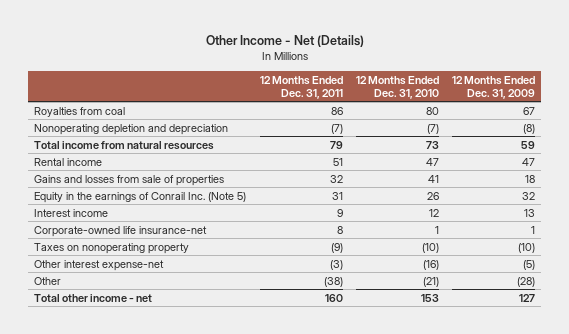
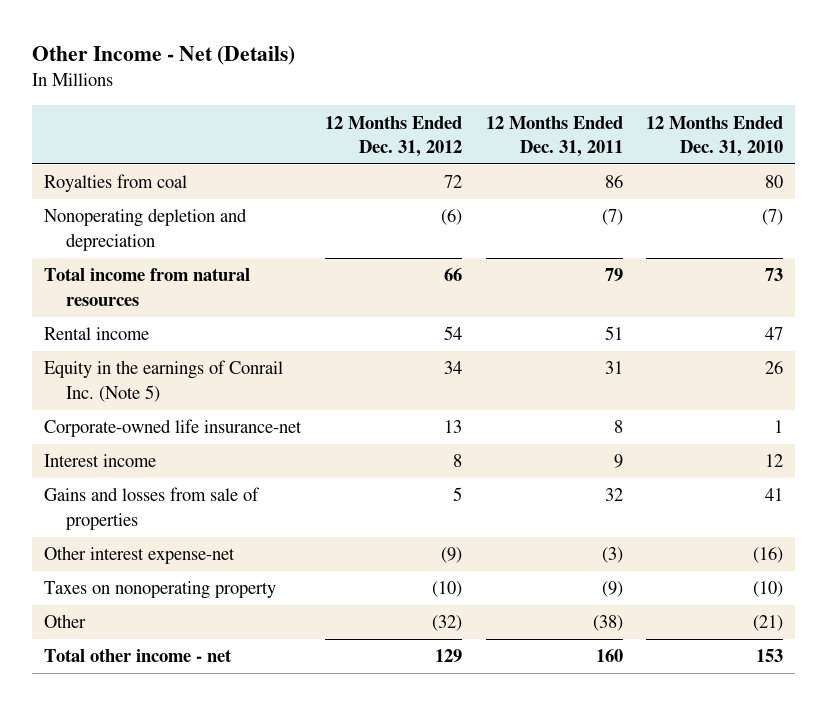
- | 12 Months Ended Dec. 31, 2011 | 12 Months Ended Dec. 31, 2010 | 12 Months Ended Dec. 31, 2009
+ | 12 Months Ended Dec. 31, 2012 | 12 Months Ended Dec. 31, 2011 | 12 Months Ended Dec. 31, 2010
moved down: Interest income | 8 | 9 | 12
moved down: Gains and losses from sale of properties | 5 | 32 | 41
moved down: Taxes on nonoperating property | (10) | (9) | (10)

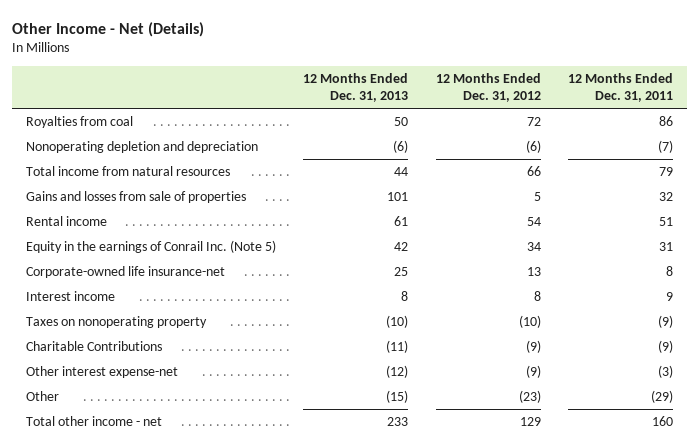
- | 12 Months Ended Dec. 31, 2012 | 12 Months Ended Dec. 31, 2011 | 12 Months Ended Dec. 31, 2010
+ | 12 Months Ended Dec. 31, 2013 | 12 Months Ended Dec. 31, 2012 | 12 Months Ended Dec. 31, 2011
moved up: Gains and losses from sale of properties | 101 | 5 | 32
- Other | (32) | (38) | (21)
+ Charitable Contributions | (11) | (9) | (9)
moved down: Other interest expense-net | (12) | (9) | (3)
+ Other | (15) | (23) | (29)

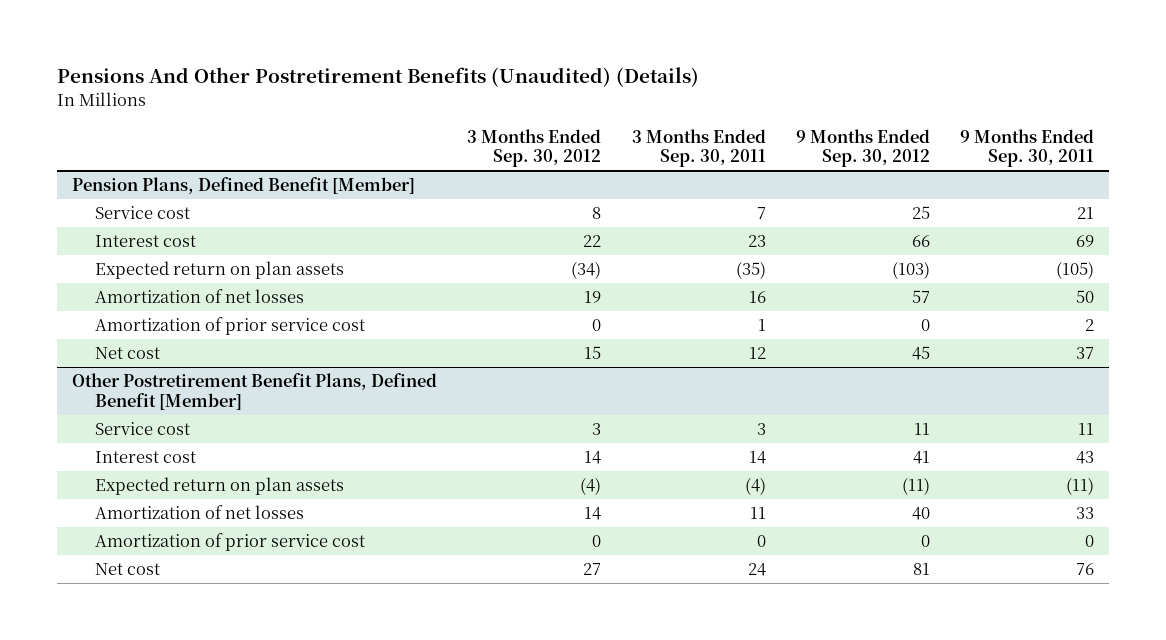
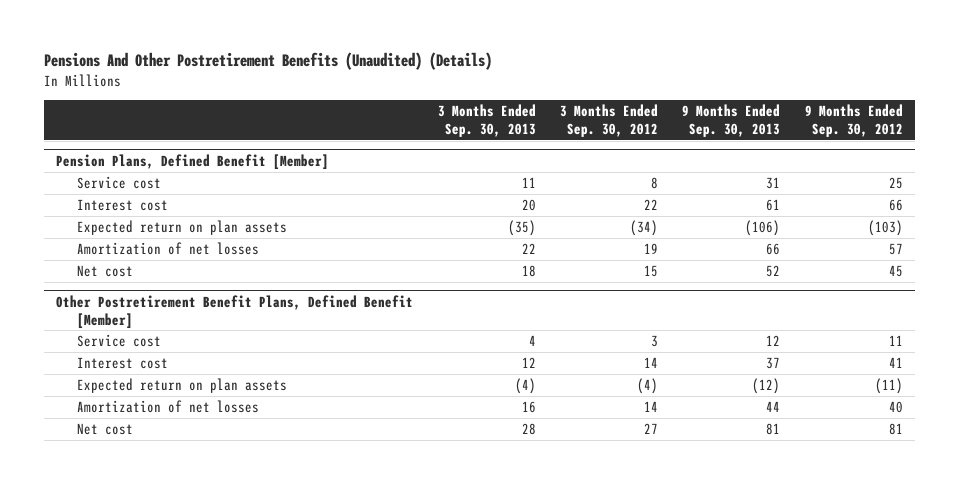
- | 3 Months Ended Sep. 30, 2012 | 3 Months Ended Sep. 30, 2011 | 9 Months Ended Sep. 30, 2012 | 9 Months Ended Sep. 30, 2011
+ | 3 Months Ended Sep. 30, 2013 | 3 Months Ended Sep. 30, 2012 | 9 Months Ended Sep. 30, 2013 | 9 Months Ended Sep. 30, 2012
@ Pension Plans, Defined Benefit [Member]
- Amortization of prior service cost | 0 | 1 | 0 | 2
@ Other Postretirement Benefit Plans, Defined Benefit [Member]
- Amortization of prior service cost | 0 | 0 | 0 | 0

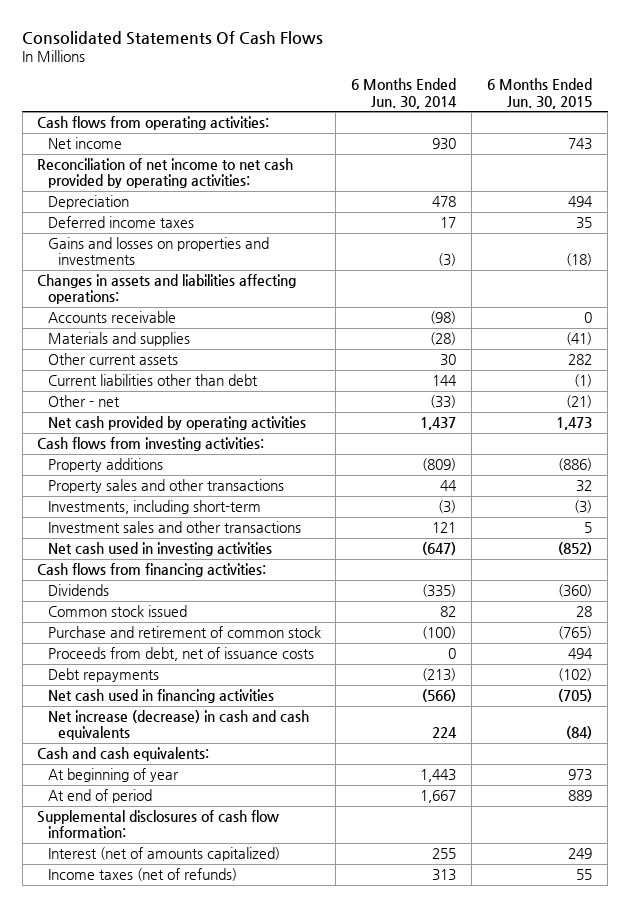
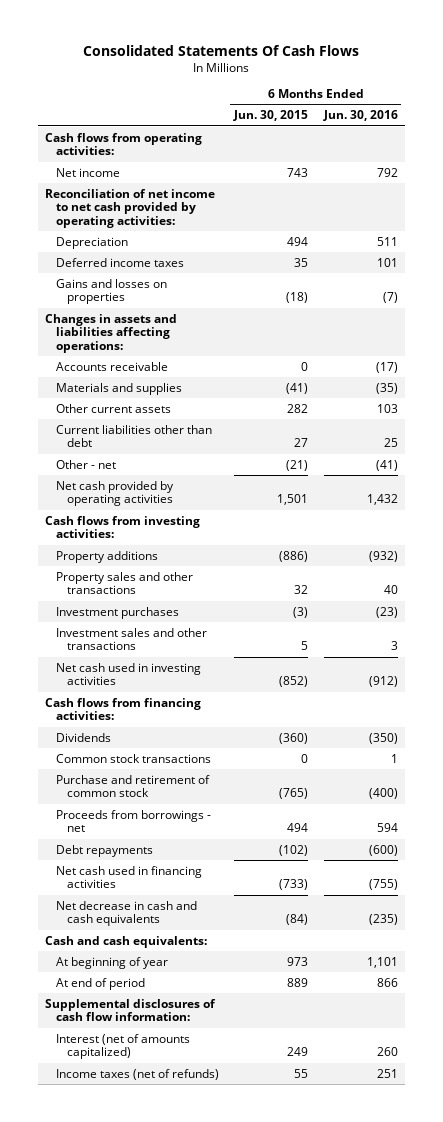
- | 6 Months Ended Jun. 30, 2014 | 6 Months Ended Jun. 30, 2015
+ | 6 Months Ended Jun. 30, 2015 | 6 Months Ended Jun. 30, 2016
- Gains and losses on properties and investments | (3) | (18)
+ Gains and losses on properties | (18) | (7)
- Current liabilities other than debt | 144 | (1)
+ Current liabilities other than debt | 27 | 25
- Net cash provided by operating activities | 1,437 | 1,473
+ Net cash provided by operating activities | 1,501 | 1,432
- Investments, including short-term | (3) | (3)
+ Investment purchases | (3) | (23)
- Common stock issued | 82 | 28
+ Common stock transactions | 0 | 1
- Proceeds from debt, net of issuance costs | 0 | 494
+ Proceeds from borrowings - net | 494 | 594
- Net cash used in financing activities | (566) | (705)
- Net increase (decrease) in cash and cash equivalents | 224 | (84)
+ Net cash used in financing activities | (733) | (755)
+ Net decrease in cash and cash equivalents | (84) | (235)

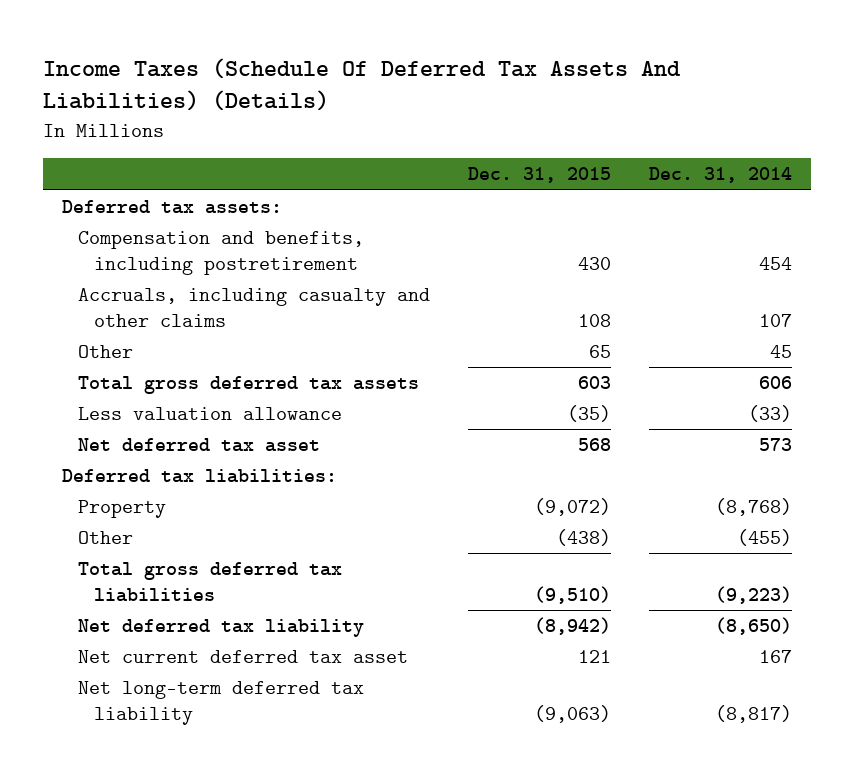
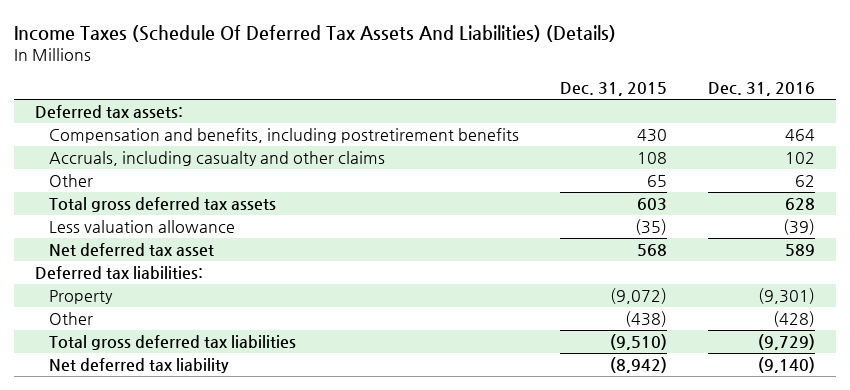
- | Dec. 31, 2015 | Dec. 31, 2014
+ | Dec. 31, 2015 | Dec. 31, 2016
- Compensation and benefits, including postretirement | 430 | 454
+ Compensation and benefits, including postretirement benefits | 430 | 464
- Net current deferred tax asset | 121 | 167
- Net long-term deferred tax liability | (9,063) | (8,817)

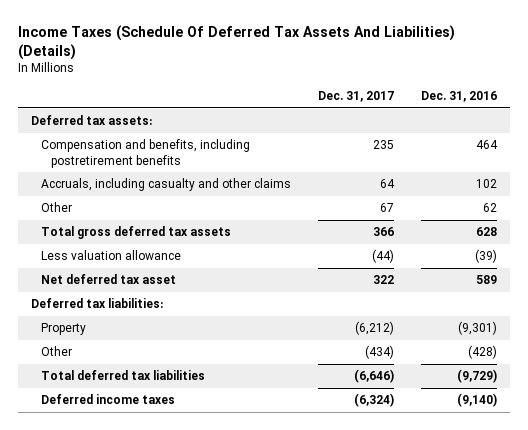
- | Dec. 31, 2015 | Dec. 31, 2016
+ | Dec. 31, 2017 | Dec. 31, 2016
- Total gross deferred tax liabilities | (9,510) | (9,729)
- Net deferred tax liability | (8,942) | (9,140)
+ Total deferred tax liabilities | (6,646) | (9,729)
+ Deferred income taxes | (6,324) | (9,140)

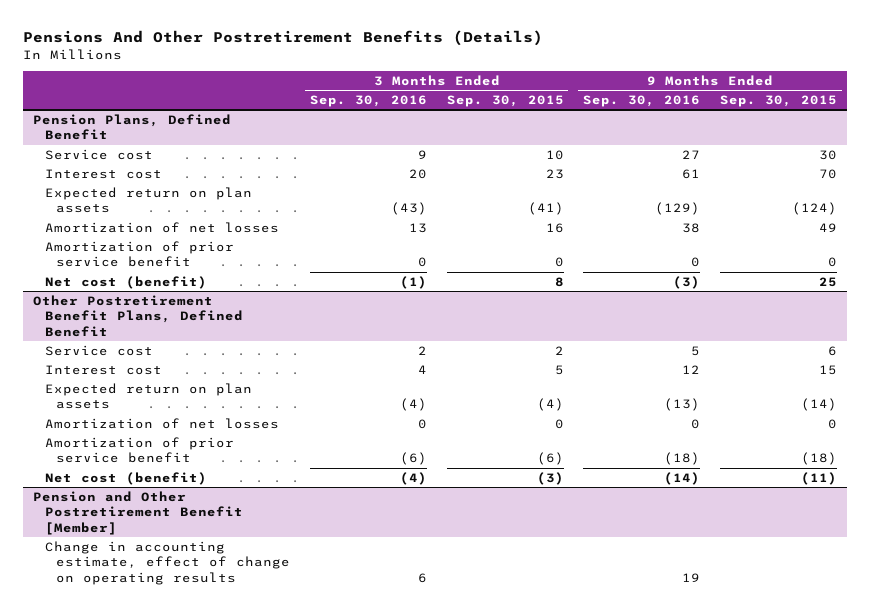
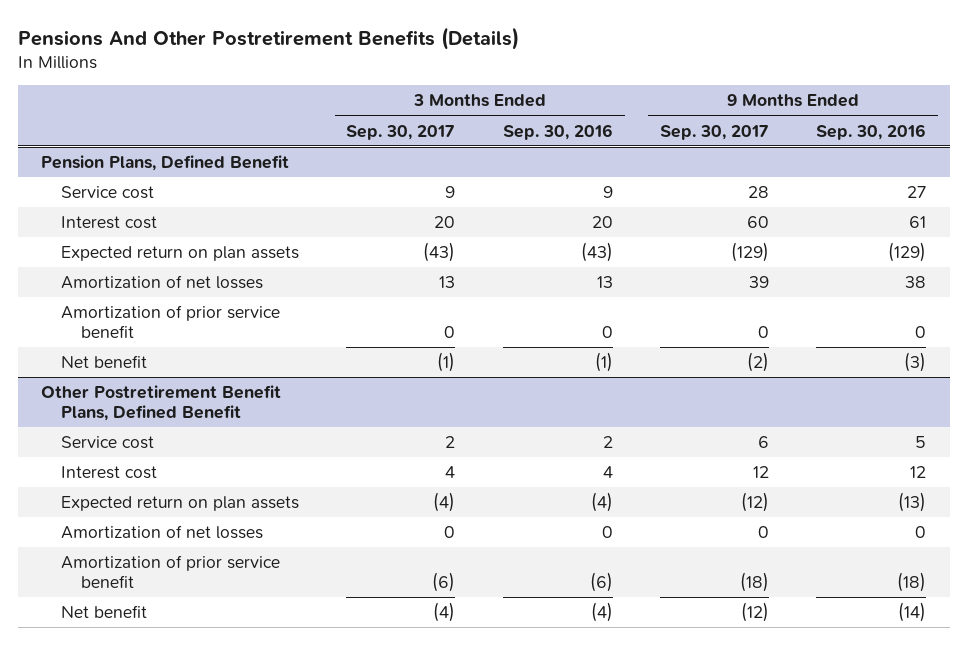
- | 3 Months Ended Sep. 30, 2016 | 3 Months Ended Sep. 30, 2015 | 9 Months Ended Sep. 30, 2016 | 9 Months Ended Sep. 30, 2015
+ | 3 Months Ended Sep. 30, 2017 | 3 Months Ended Sep. 30, 2016 | 9 Months Ended Sep. 30, 2017 | 9 Months Ended Sep. 30, 2016
@ Pension Plans, Defined Benefit
- Net cost (benefit) | (1) | 8 | (3) | 25
+ Net benefit | (1) | (1) | (2) | (3)
@ Other Postretirement Benefit Plans, Defined Benefit
- Net cost (benefit) | (4) | (3) | (14) | (11)
- Pension and Other Postretirement Benefit [Member]
- Change in accounting estimate, effect of change on operating results | 6 | | 19 |
@ Other Postretirement Benefit Plans, Defined Benefit
+ Net benefit | (4) | (4) | (12) | (14)

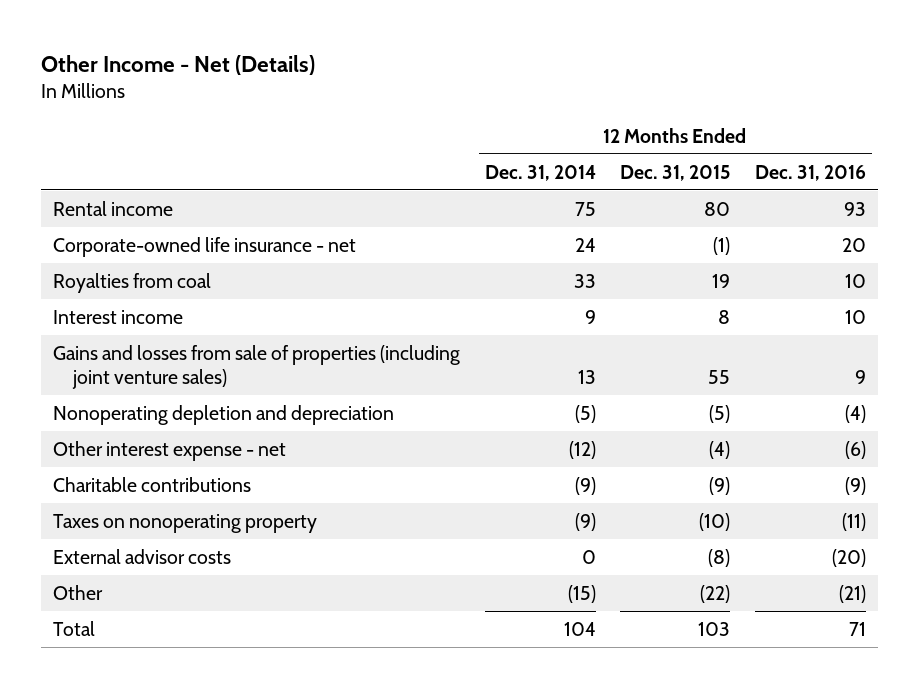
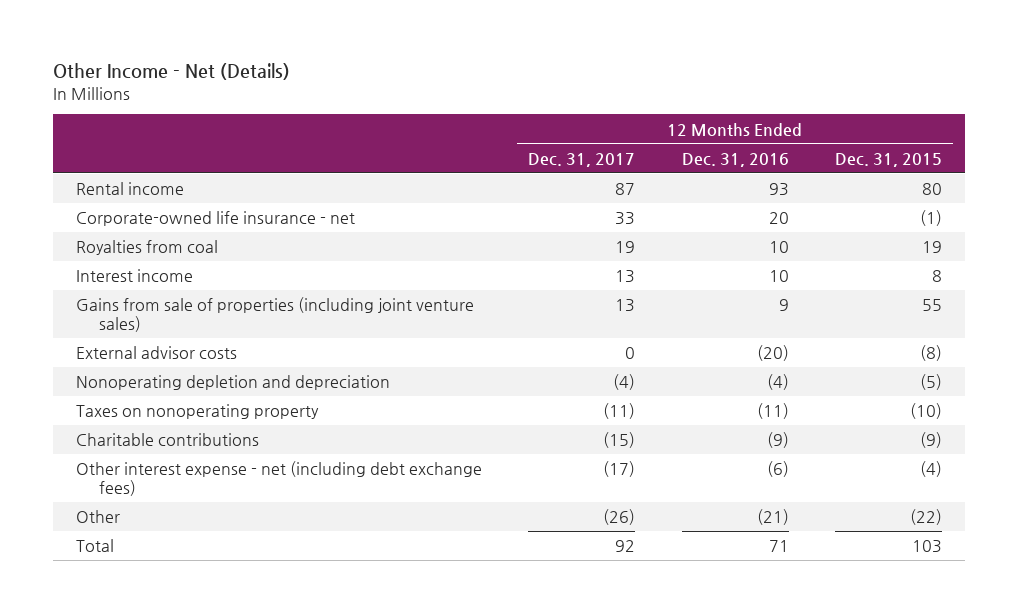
- | 12 Months Ended Dec. 31, 2014 | 12 Months Ended Dec. 31, 2015 | 12 Months Ended Dec. 31, 2016
+ | 12 Months Ended Dec. 31, 2017 | 12 Months Ended Dec. 31, 2016 | 12 Months Ended Dec. 31, 2015
- Gains and losses from sale of properties (including joint venture sales) | 13 | 55 | 9
+ Gains from sale of properties (including joint venture sales) | 13 | 9 | 55
moved up: External advisor costs | 0 | (20) | (8)
- Other interest expense - net | (12) | (4) | (6)
moved down: Charitable contributions | (15) | (9) | (9)
+ Other interest expense - net (including debt exchange fees) | (17) | (6) | (4)

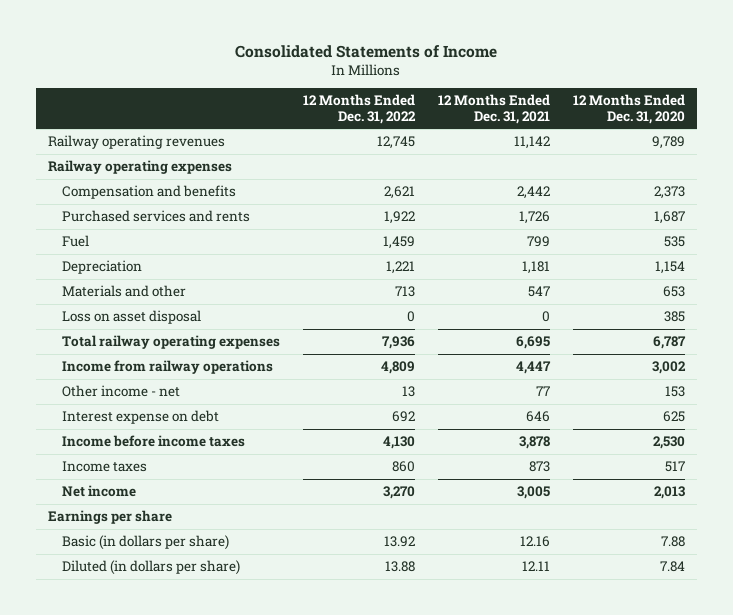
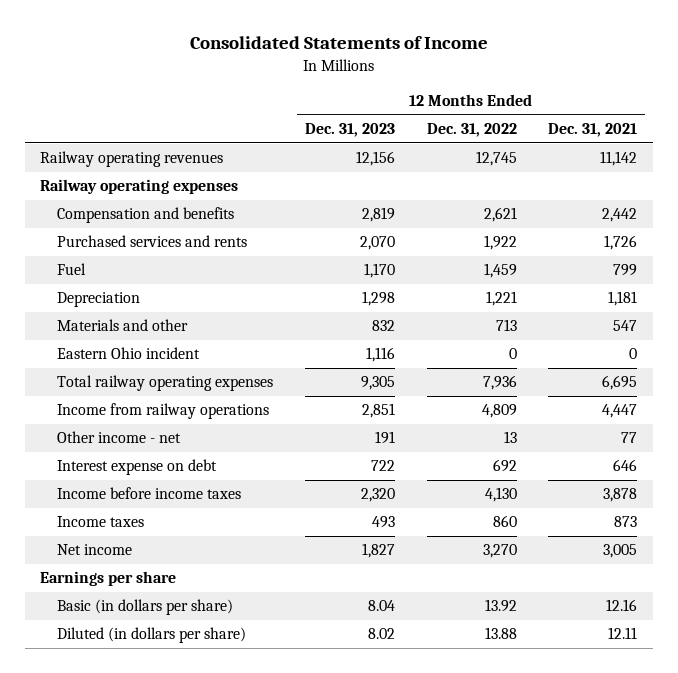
- | 12 Months Ended Dec. 31, 2022 | 12 Months Ended Dec. 31, 2021 | 12 Months Ended Dec. 31, 2020
+ | 12 Months Ended Dec. 31, 2023 | 12 Months Ended Dec. 31, 2022 | 12 Months Ended Dec. 31, 2021
- Loss on asset disposal | 0 | 0 | 385
+ Eastern Ohio incident | 1,116 | 0 | 0

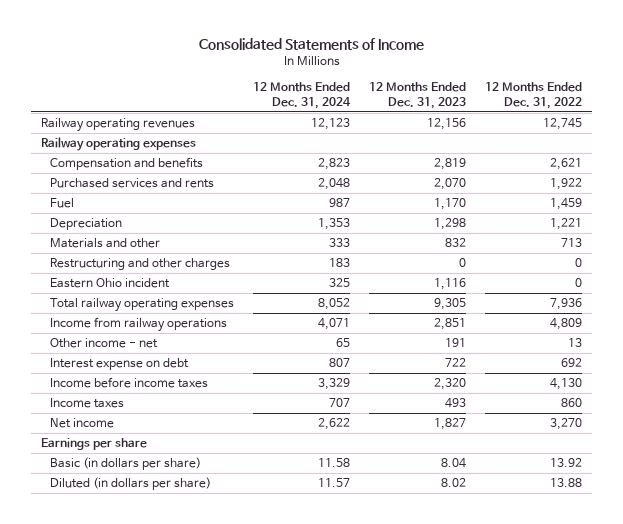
- | 12 Months Ended Dec. 31, 2023 | 12 Months Ended Dec. 31, 2022 | 12 Months Ended Dec. 31, 2021
+ | 12 Months Ended Dec. 31, 2024 | 12 Months Ended Dec. 31, 2023 | 12 Months Ended Dec. 31, 2022
+ Restructuring and other charges | 183 | 0 | 0

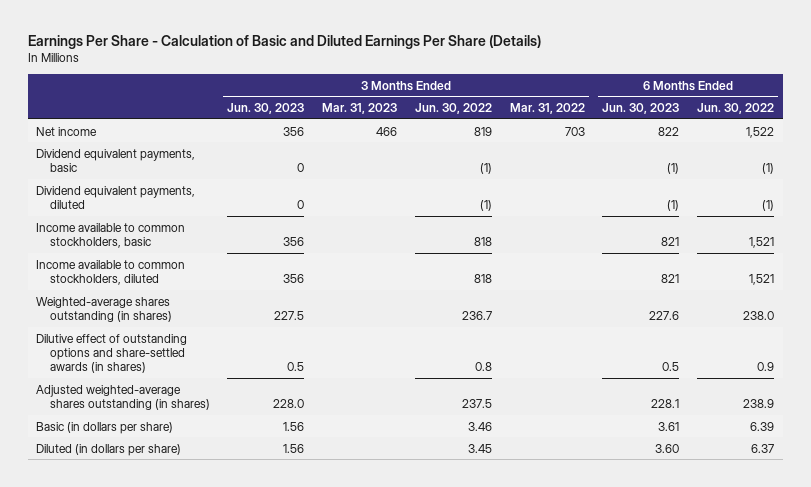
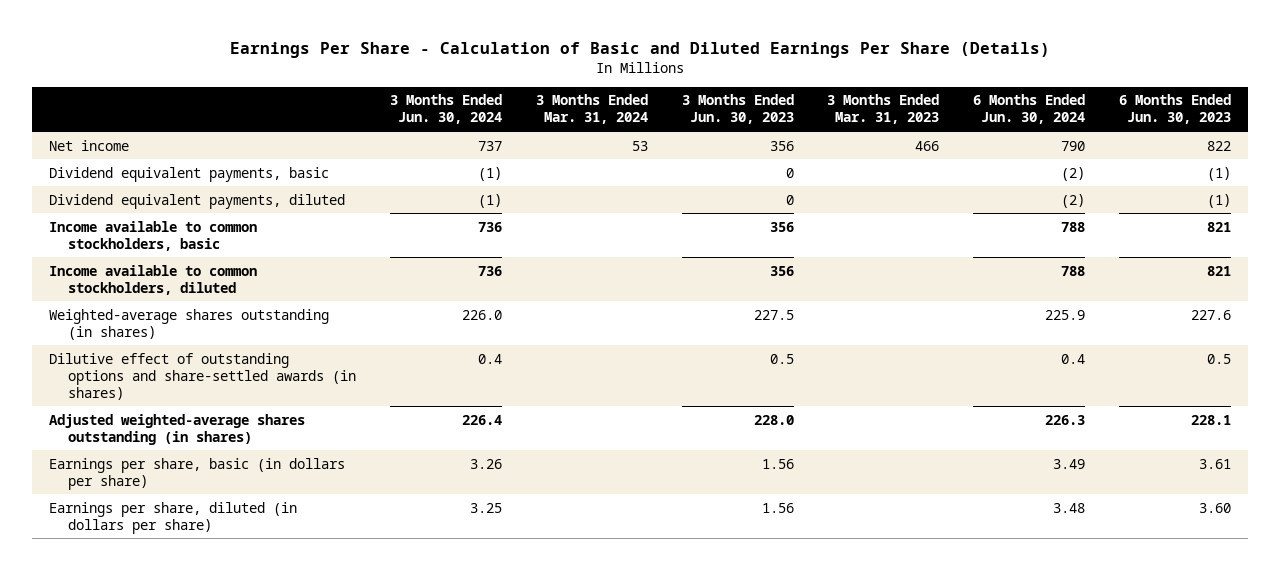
- | 3 Months Ended Jun. 30, 2023 | 3 Months Ended Mar. 31, 2023 | 3 Months Ended Jun. 30, 2022 | 3 Months Ended Mar. 31, 2022 | 6 Months Ended Jun. 30, 2023 | 6 Months Ended Jun. 30, 2022
+ | 3 Months Ended Jun. 30, 2024 | 3 Months Ended Mar. 31, 2024 | 3 Months Ended Jun. 30, 2023 | 3 Months Ended Mar. 31, 2023 | 6 Months Ended Jun. 30, 2024 | 6 Months Ended Jun. 30, 2023
- Basic (in dollars per share) | 1.56 | | 3.46 | | 3.61 | 6.39
- Diluted (in dollars per share) | 1.56 | | 3.45 | | 3.60 | 6.37
+ Earnings per share, basic (in dollars per share) | 3.26 | | 1.56 | | 3.49 | 3.61
+ Earnings per share, diluted (in dollars per share) | 3.25 | | 1.56 | | 3.48 | 3.60

